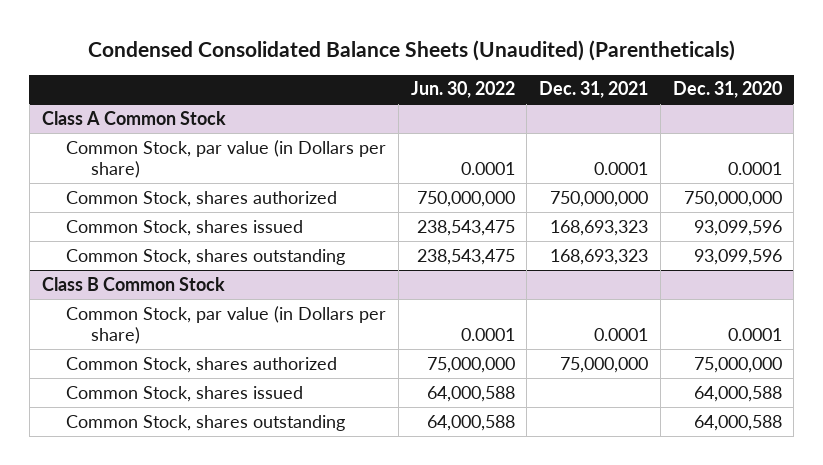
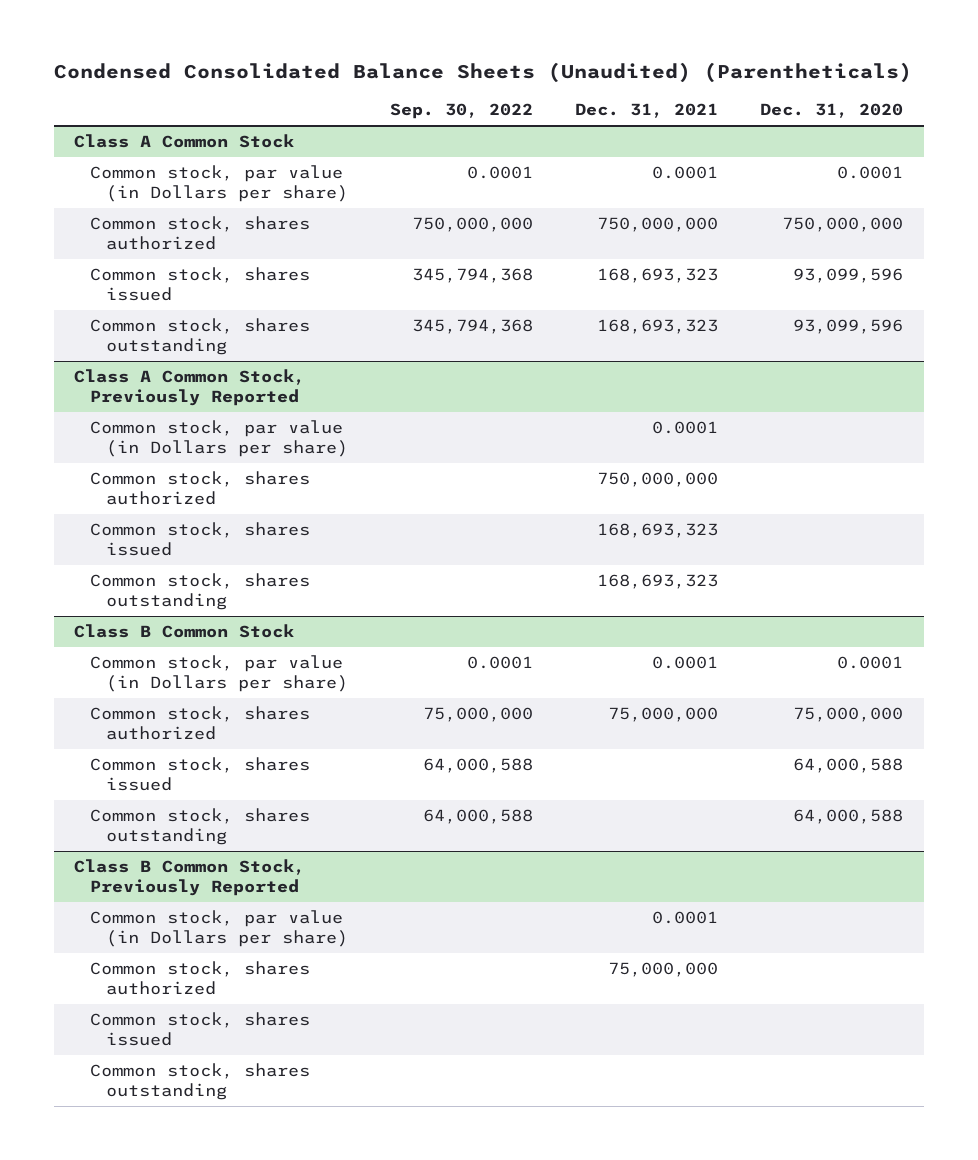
- | Jun. 30, 2022 | Dec. 31, 2021 | Dec. 31, 2020
+ | Sep. 30, 2022 | Dec. 31, 2021 | Dec. 31, 2020
@ Class A Common Stock
- Common Stock, par value (in Dollars per share) | 0.0001 | 0.0001 | 0.0001
- Common Stock, shares authorized | 750,000,000 | 750,000,000 | 750,000,000
- Common Stock, shares issued | 238,543,475 | 168,693,323 | 93,099,596
- Common Stock, shares outstanding | 238,543,475 | 168,693,323 | 93,099,596
+ Common stock, par value (in Dollars per share) | 0.0001 | 0.0001 | 0.0001
+ Common stock, shares authorized | 750,000,000 | 750,000,000 | 750,000,000
+ Common stock, shares issued | 345,794,368 | 168,693,323 | 93,099,596
+ Common stock, shares outstanding | 345,794,368 | 168,693,323 | 93,099,596
+ Class A Common Stock, Previously Reported
+ Common stock, par value (in Dollars per share) | | 0.0001 |
+ Common stock, shares authorized | | 750,000,000 |
+ Common stock, shares issued | | 168,693,323 |
+ Common stock, shares outstanding | | 168,693,323 |
@ Class B Common Stock
- Common Stock, par value (in Dollars per share) | 0.0001 | 0.0001 | 0.0001
- Common Stock, shares authorized | 75,000,000 | 75,000,000 | 75,000,000
- Common Stock, shares issued | 64,000,588 | | 64,000,588
- Common Stock, shares outstanding | 64,000,588 | | 64,000,588
+ Common stock, par value (in Dollars per share) | 0.0001 | 0.0001 | 0.0001
+ Common stock, shares authorized | 75,000,000 | 75,000,000 | 75,000,000
+ Common stock, shares issued | 64,000,588 | | 64,000,588
+ Common stock, shares outstanding | 64,000,588 | | 64,000,588
+ Class B Common Stock, Previously Reported
+ Common stock, par value (in Dollars per share) | | 0.0001 |
+ Common stock, shares authorized | | 75,000,000 |
+ Common stock, shares issued
+ Common stock, shares outstanding

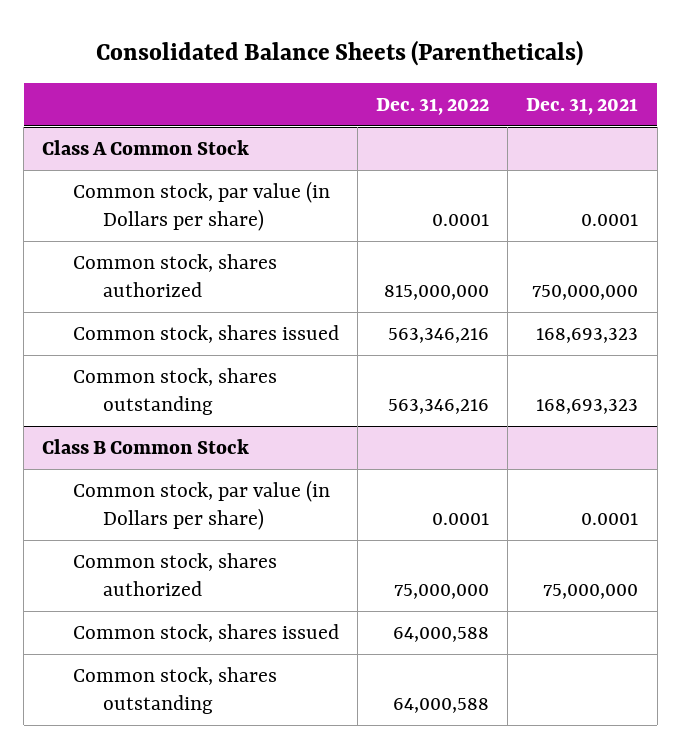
- Condensed Consolidated Balance Sheets (Unaudited) (Parentheticals)
+ Consolidated Balance Sheets (Parentheticals)
- | Sep. 30, 2022 | Dec. 31, 2021 | Dec. 31, 2020
+ | Dec. 31, 2022 | Dec. 31, 2021
- Class A Common Stock, Previously Reported
- Common stock, par value (in Dollars per share) | | 0.0001 |
- Common stock, shares authorized | | 750,000,000 |
- Common stock, shares issued | | 168,693,323 |
- Common stock, shares outstanding | | 168,693,323 |
- Class B Common Stock, Previously Reported
- Common stock, par value (in Dollars per share) | | 0.0001 |
- Common stock, shares authorized | | 75,000,000 |
- Common stock, shares issued
- Common stock, shares outstanding

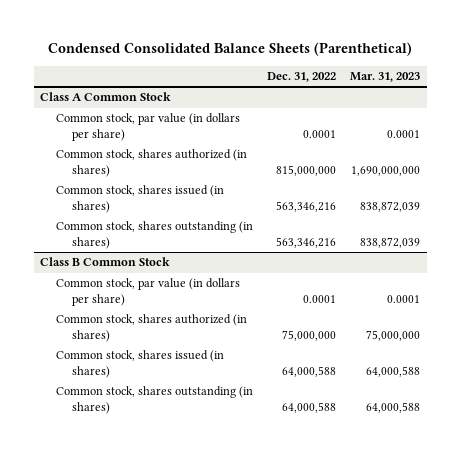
- Consolidated Balance Sheets (Parentheticals)
+ Condensed Consolidated Balance Sheets (Parenthetical)
- | Dec. 31, 2022 | Dec. 31, 2021
+ | Dec. 31, 2022 | Mar. 31, 2023
@ Class A Common Stock
- Common stock, par value (in Dollars per share) | 0.0001 | 0.0001
- Common stock, shares authorized | 815,000,000 | 750,000,000
- Common stock, shares issued | 563,346,216 | 168,693,323
- Common stock, shares outstanding | 563,346,216 | 168,693,323
+ Common stock, par value (in dollars per share) | 0.0001 | 0.0001
+ Common stock, shares authorized (in shares) | 815,000,000 | 1,690,000,000
+ Common stock, shares issued (in shares) | 563,346,216 | 838,872,039
+ Common stock, shares outstanding (in shares) | 563,346,216 | 838,872,039
@ Class B Common Stock
- Common stock, par value (in Dollars per share) | 0.0001 | 0.0001
- Common stock, shares authorized | 75,000,000 | 75,000,000
- Common stock, shares issued | 64,000,588 |
- Common stock, shares outstanding | 64,000,588 |
+ Common stock, par value (in dollars per share) | 0.0001 | 0.0001
+ Common stock, shares authorized (in shares) | 75,000,000 | 75,000,000
+ Common stock, shares issued (in shares) | 64,000,588 | 64,000,588
+ Common stock, shares outstanding (in shares) | 64,000,588 | 64,000,588

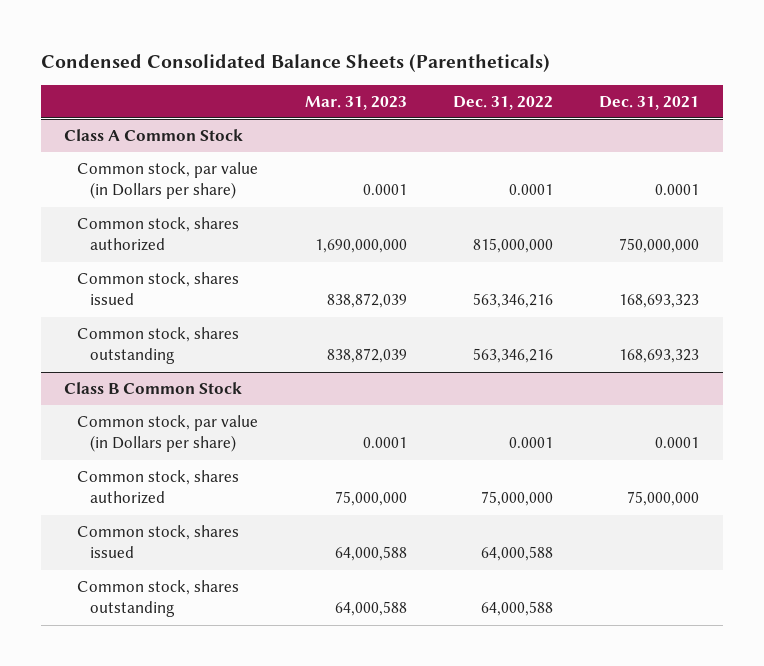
- Condensed Consolidated Balance Sheets (Parenthetical)
+ Condensed Consolidated Balance Sheets (Parentheticals)
- | Dec. 31, 2022 | Mar. 31, 2023
+ | Mar. 31, 2023 | Dec. 31, 2022 | Dec. 31, 2021
@ Class A Common Stock
- Common stock, par value (in dollars per share) | 0.0001 | 0.0001
- Common stock, shares authorized (in shares) | 815,000,000 | 1,690,000,000
- Common stock, shares issued (in shares) | 563,346,216 | 838,872,039
- Common stock, shares outstanding (in shares) | 563,346,216 | 838,872,039
+ Common stock, par value (in Dollars per share) | 0.0001 | 0.0001 | 0.0001
+ Common stock, shares authorized | 1,690,000,000 | 815,000,000 | 750,000,000
+ Common stock, shares issued | 838,872,039 | 563,346,216 | 168,693,323
+ Common stock, shares outstanding | 838,872,039 | 563,346,216 | 168,693,323
@ Class B Common Stock
- Common stock, par value (in dollars per share) | 0.0001 | 0.0001
- Common stock, shares authorized (in shares) | 75,000,000 | 75,000,000
- Common stock, shares issued (in shares) | 64,000,588 | 64,000,588
- Common stock, shares outstanding (in shares) | 64,000,588 | 64,000,588
+ Common stock, par value (in Dollars per share) | 0.0001 | 0.0001 | 0.0001
+ Common stock, shares authorized | 75,000,000 | 75,000,000 | 75,000,000
+ Common stock, shares issued | 64,000,588 | 64,000,588 |
+ Common stock, shares outstanding | 64,000,588 | 64,000,588 |

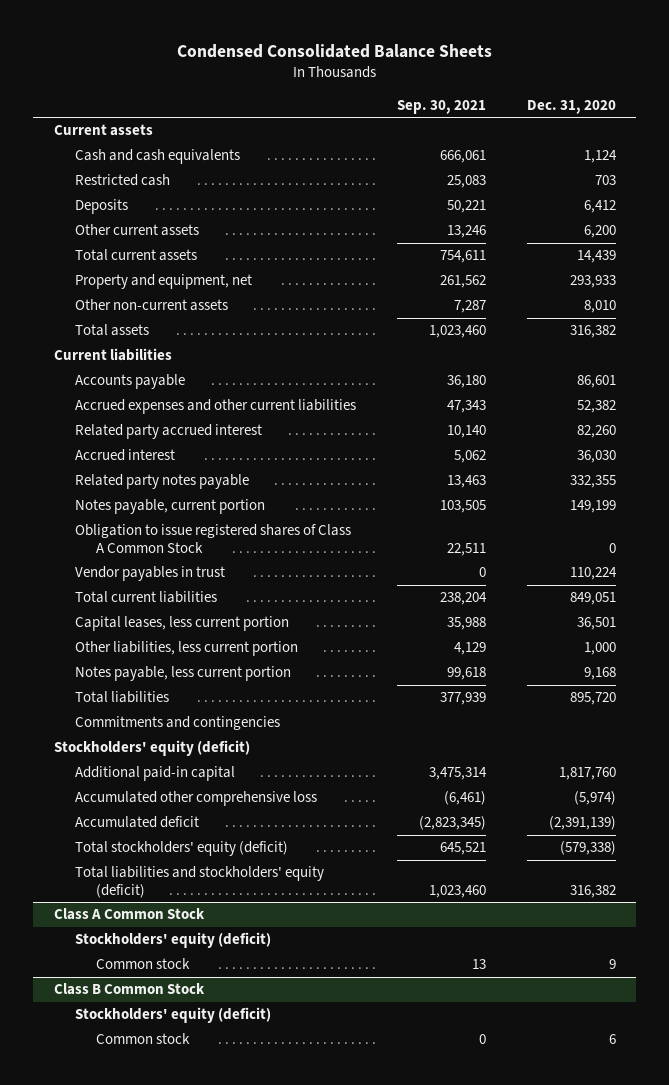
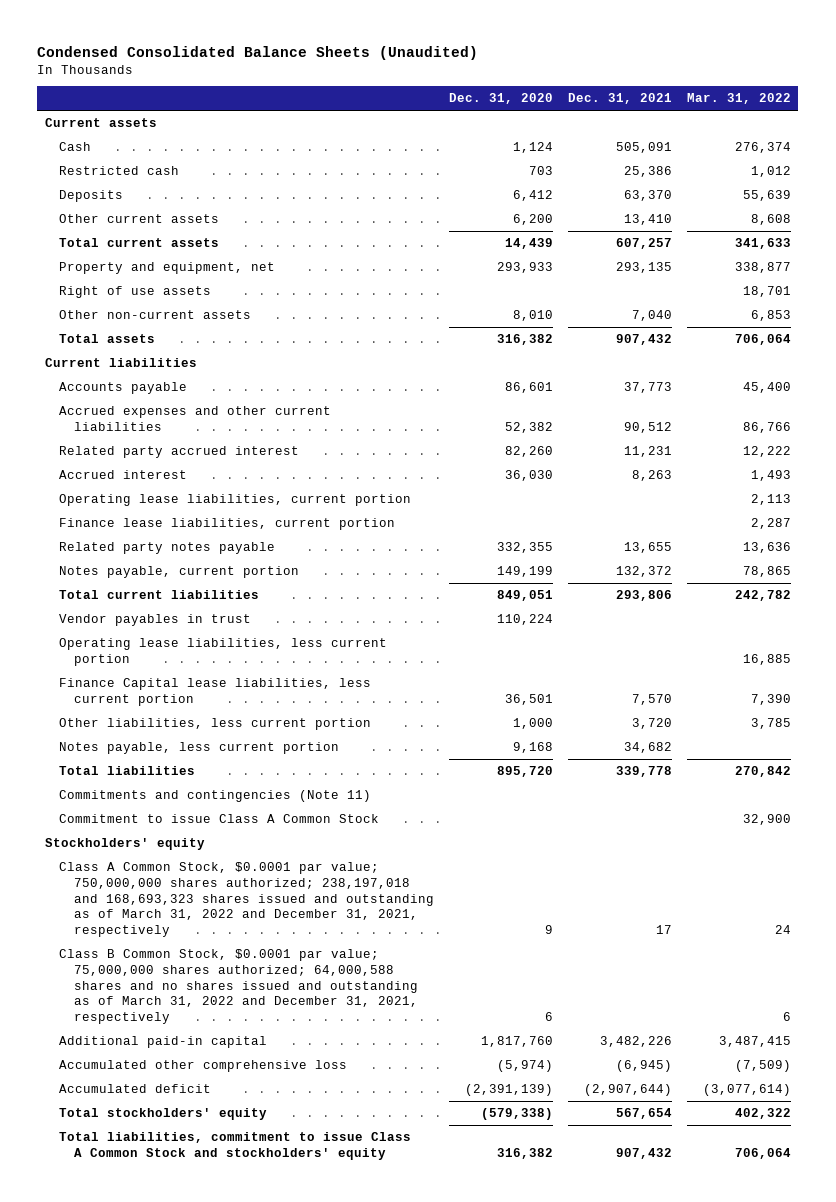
- Condensed Consolidated Balance Sheets
+ Condensed Consolidated Balance Sheets (Unaudited)
- | Sep. 30, 2021 | Dec. 31, 2020
+ | Dec. 31, 2020 | Dec. 31, 2021 | Mar. 31, 2022
- Cash and cash equivalents | 666,061 | 1,124
+ Cash | 1,124 | 505,091 | 276,374
+ Right of use assets | | | 18,701
+ Operating lease liabilities, current portion | | | 2,113
+ Finance lease liabilities, current portion | | | 2,287
- Obligation to issue registered shares of Class A Common Stock | 22,511 | 0
- Capital leases, less current portion | 35,988 | 36,501
moved down: Vendor payables in trust | 110,224 | |
+ Operating lease liabilities, less current portion | | | 16,885
+ Finance Capital lease liabilities, less current portion | 36,501 | 7,570 | 7,390
- Commitments and contingencies
- Stockholders' equity (deficit)
+ Commitments and contingencies (Note 11)
+ Commitment to issue Class A Common Stock | | | 32,900
+ Stockholders' equity
+ Class A Common Stock, $0.0001 par value; 750,000,000 shares authorized; 238,197,018 and 168,693,323 shares issued and outstanding as of March 31, 2022 and December 31, 2021, respectively | 9 | 17 | 24
+ Class B Common Stock, $0.0001 par value; 75,000,000 shares authorized; 64,000,588 shares and no shares issued and outstanding as of March 31, 2022 and December 31, 2021, respectively | 6 | | 6
- Total stockholders' equity (deficit) | 645,521 | (579,338)
- Total liabilities and stockholders' equity (deficit) | 1,023,460 | 316,382
- Class A Common Stock
- Stockholders' equity (deficit)
- Common stock | 13 | 9
- Class B Common Stock
- Stockholders' equity (deficit)
- Common stock | 0 | 6
+ Total stockholders' equity | (579,338) | 567,654 | 402,322
+ Total liabilities, commitment to issue Class A Common Stock and stockholders' equity | 316,382 | 907,432 | 706,064

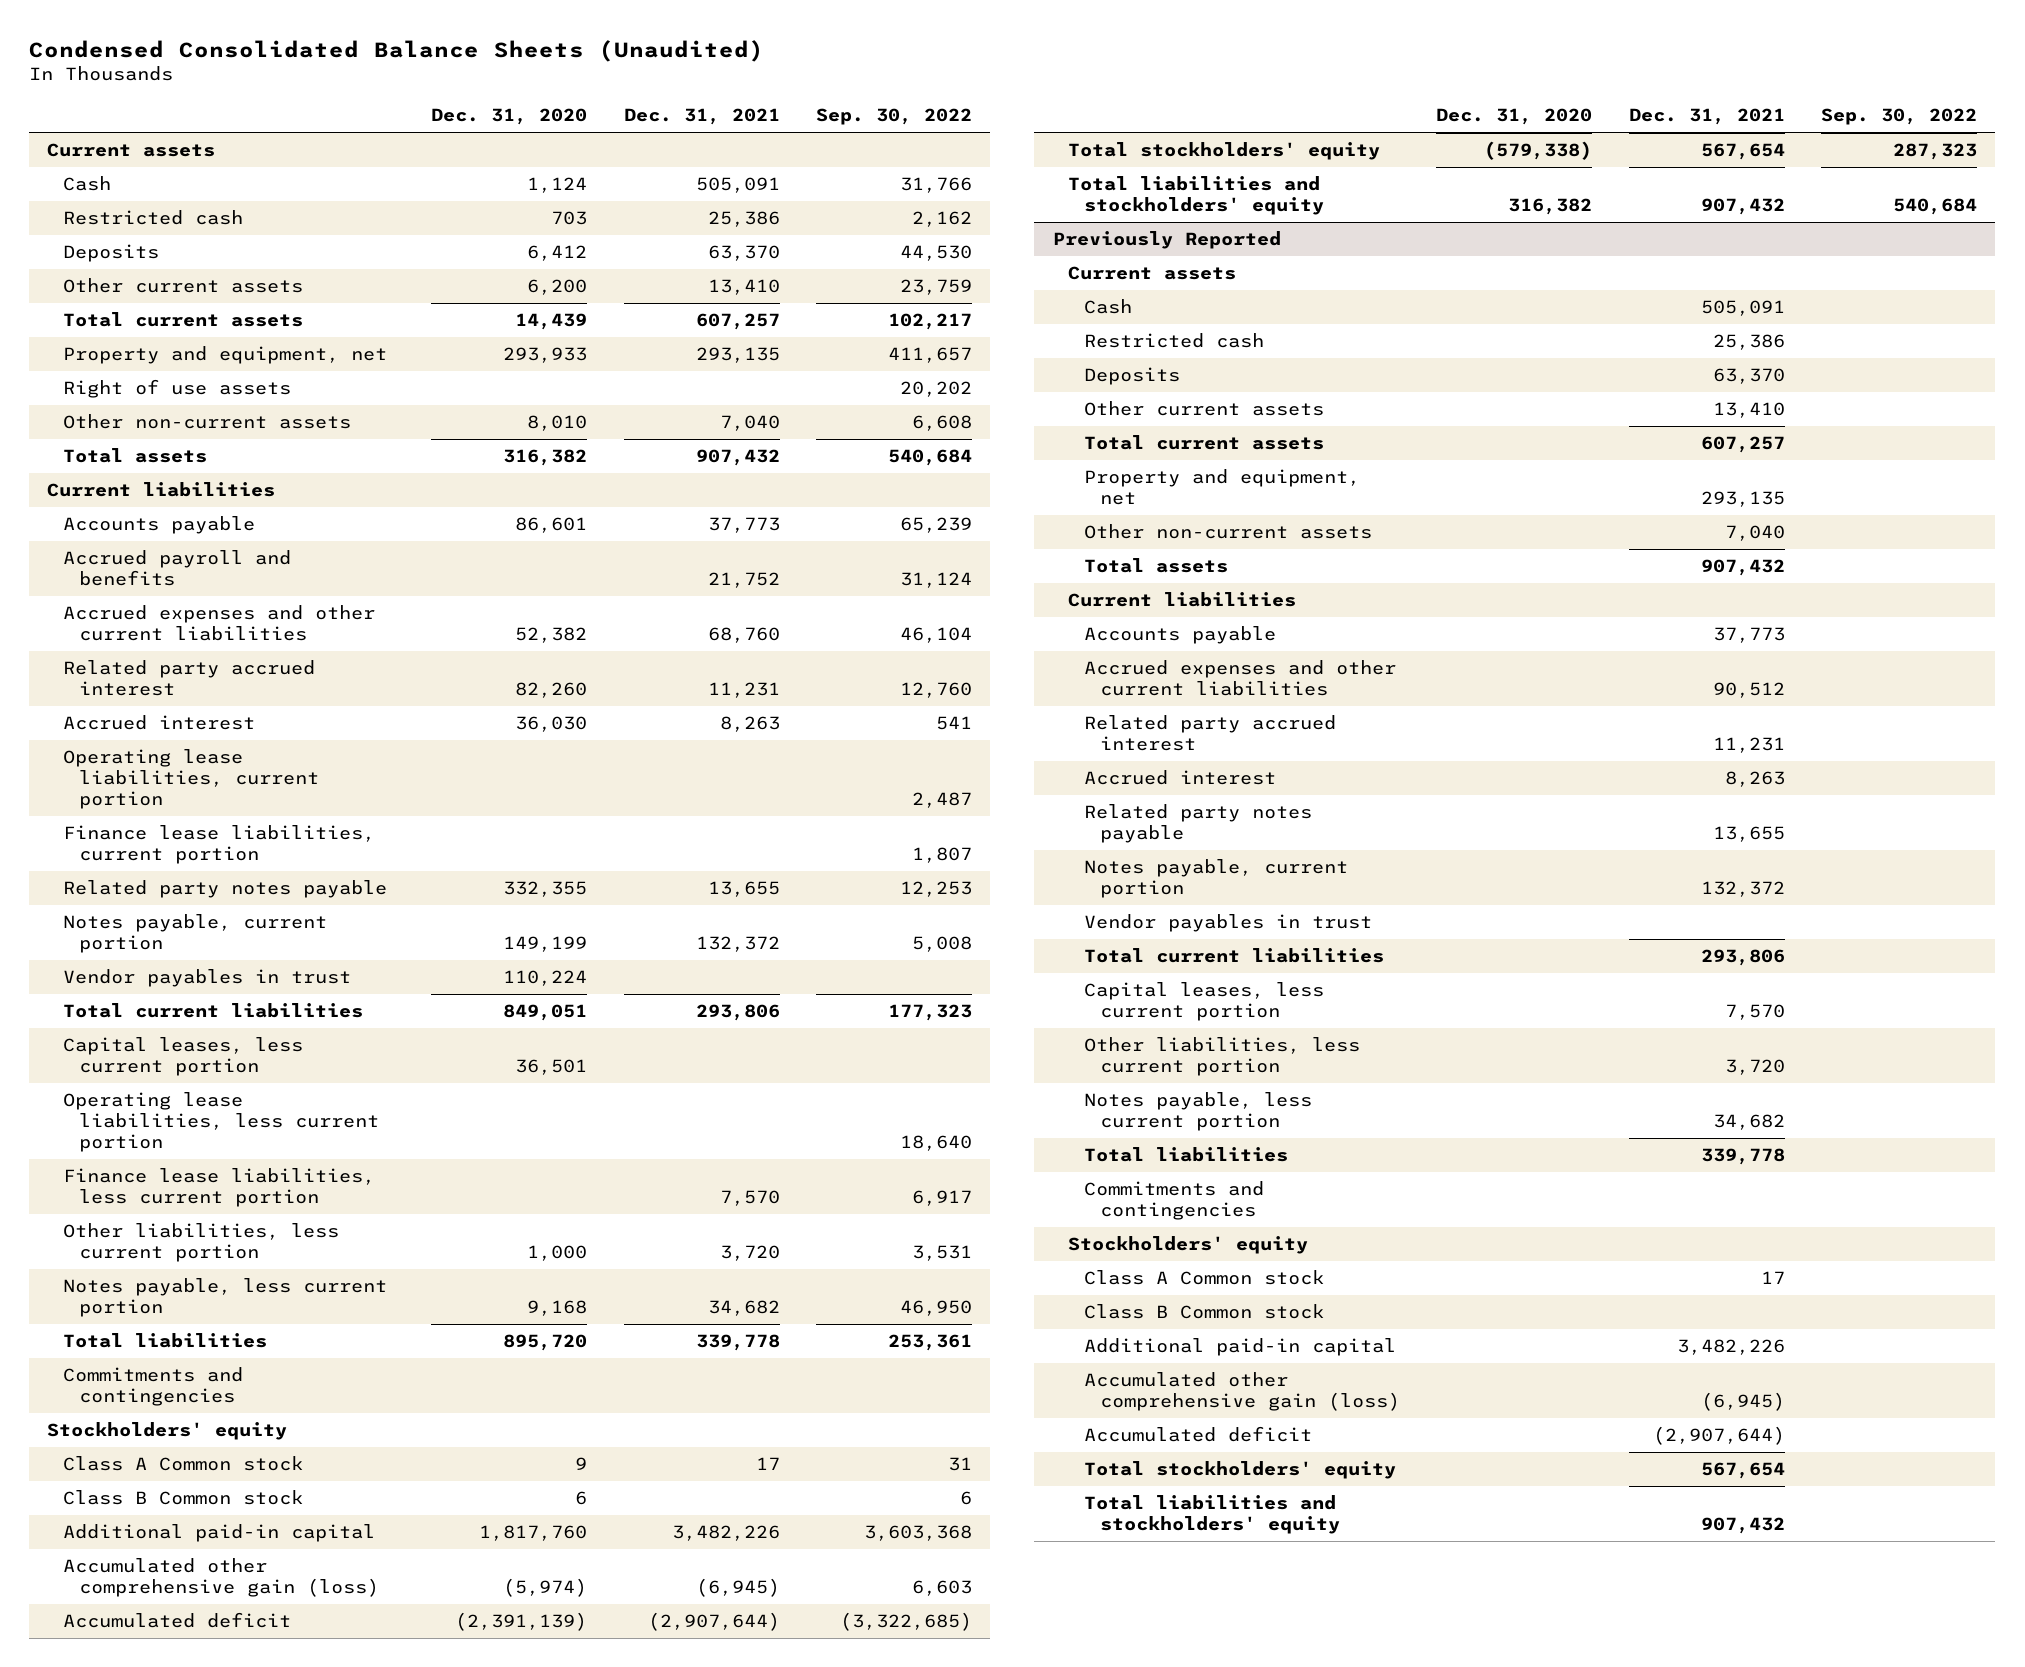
- | Dec. 31, 2020 | Dec. 31, 2021 | Mar. 31, 2022
+ | Dec. 31, 2020 | Dec. 31, 2021 | Sep. 30, 2022
- Accrued expenses and other current liabilities | 52,382 | 90,512 | 86,766
+ Accrued payroll and benefits | | 21,752 | 31,124
+ Accrued expenses and other current liabilities | 52,382 | 68,760 | 46,104
moved down: Total current liabilities | 849,051 | 293,806 | 177,323
+ Capital leases, less current portion | 36,501 | |
- Finance Capital lease liabilities, less current portion | 36,501 | 7,570 | 7,390
+ Finance lease liabilities, less current portion | | 7,570 | 6,917
- Commitments and contingencies (Note 11)
- Commitment to issue Class A Common Stock | | | 32,900
+ Commitments and contingencies
- Class A Common Stock, $0.0001 par value; 750,000,000 shares authorized; 238,197,018 and 168,693,323 shares issued and outstanding as of March 31, 2022 and December 31, 2021, respectively | 9 | 17 | 24
- Class B Common Stock, $0.0001 par value; 75,000,000 shares authorized; 64,000,588 shares and no shares issued and outstanding as of March 31, 2022 and December 31, 2021, respectively | 6 | | 6
+ Class A Common stock | 9 | 17 | 31
+ Class B Common stock | 6 | | 6
- Accumulated other comprehensive loss | (5,974) | (6,945) | (7,509)
+ Accumulated other comprehensive gain (loss) | (5,974) | (6,945) | 6,603
- Total liabilities, commitment to issue Class A Common Stock and stockholders' equity | 316,382 | 907,432 | 706,064
+ Total liabilities and stockholders' equity | 316,382 | 907,432 | 540,684
+ Previously Reported
+ Current assets
+ Cash | | 505,091 |
+ Restricted cash | | 25,386 |
+ Deposits | | 63,370 |
+ Other current assets | | 13,410 |
+ Total current assets | | 607,257 |
+ Property and equipment, net | | 293,135 |
+ Other non-current assets | | 7,040 |
+ Total assets | | 907,432 |
+ Current liabilities
+ Accounts payable | | 37,773 |
+ Accrued expenses and other current liabilities | | 90,512 |
+ Related party accrued interest | | 11,231 |
+ Accrued interest | | 8,263 |
+ Related party notes payable | | 13,655 |
+ Notes payable, current portion | | 132,372 |
+ Vendor payables in trust
+ Total current liabilities | | 293,806 |
+ Capital leases, less current portion | | 7,570 |
+ Other liabilities, less current portion | | 3,720 |
+ Notes payable, less current portion | | 34,682 |
+ Total liabilities | | 339,778 |
+ Commitments and contingencies
+ Stockholders' equity
+ Class A Common stock | | 17 |
+ Class B Common stock
+ Additional paid-in capital | | 3,482,226 |
+ Accumulated other comprehensive gain (loss) | | (6,945) |
+ Accumulated deficit | | (2,907,644) |
+ Total stockholders' equity | | 567,654 |
+ Total liabilities and stockholders' equity | | 907,432 |

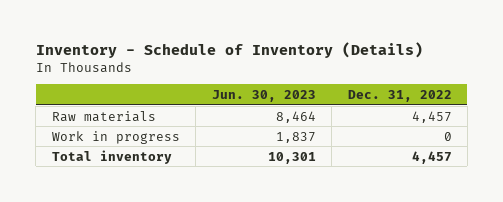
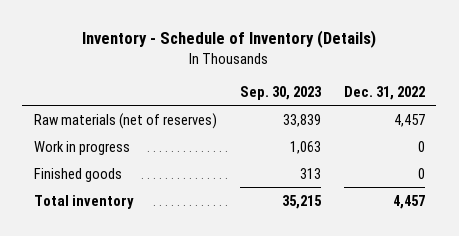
- | Jun. 30, 2023 | Dec. 31, 2022
+ | Sep. 30, 2023 | Dec. 31, 2022
- Raw materials | 8,464 | 4,457
+ Raw materials (net of reserves) | 33,839 | 4,457
+ Finished goods | 313 | 0

